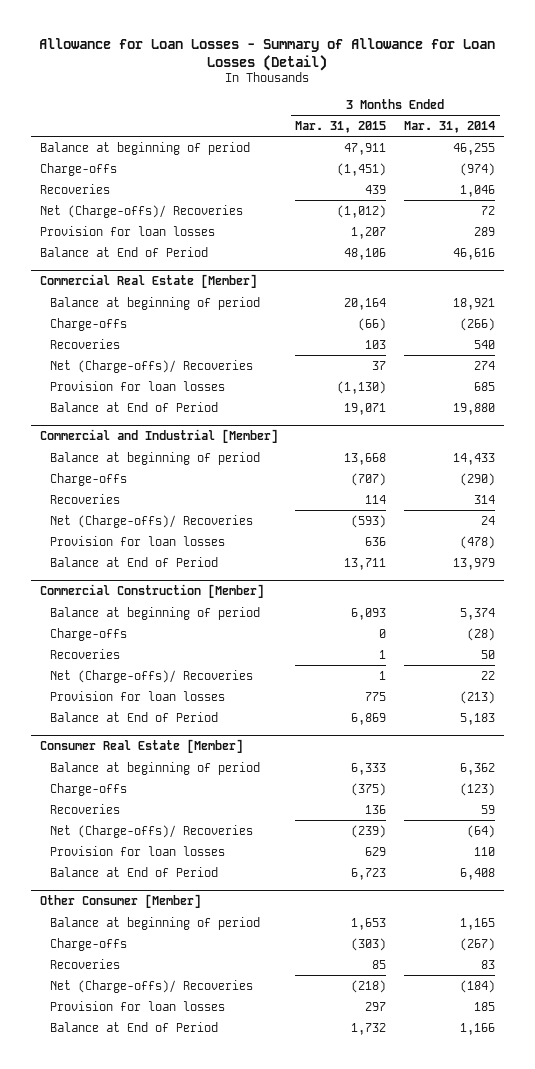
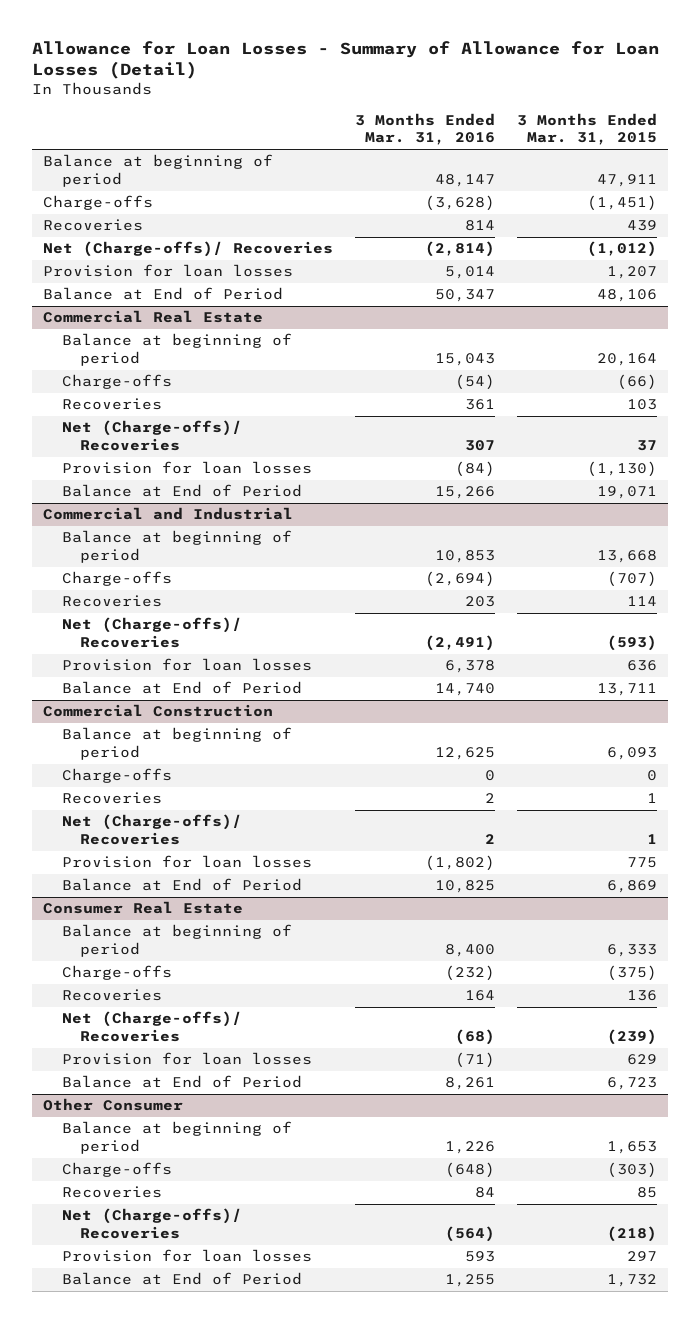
- | 3 Months Ended Mar. 31, 2015 | 3 Months Ended Mar. 31, 2014
+ | 3 Months Ended Mar. 31, 2016 | 3 Months Ended Mar. 31, 2015
- Commercial Real Estate [Member]
+ Commercial Real Estate
- Commercial and Industrial [Member]
+ Commercial and Industrial
- Commercial Construction [Member]
+ Commercial Construction
- Consumer Real Estate [Member]
+ Consumer Real Estate
- Other Consumer [Member]
+ Other Consumer

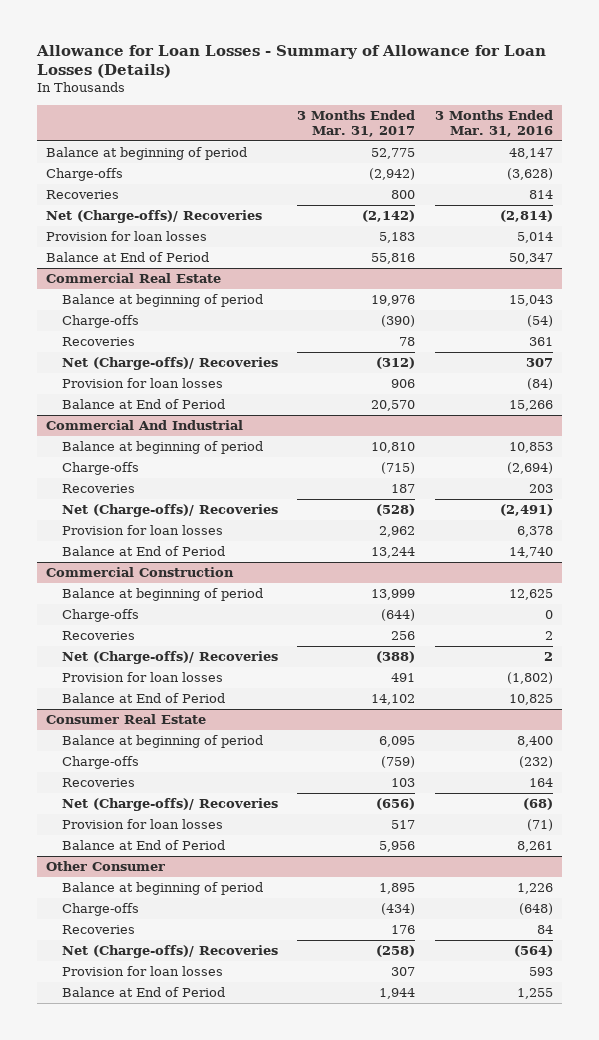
- Allowance for Loan Losses - Summary of Allowance for Loan Losses (Detail)
+ Allowance for Loan Losses - Summary of Allowance for Loan Losses (Details)
- | 3 Months Ended Mar. 31, 2016 | 3 Months Ended Mar. 31, 2015
+ | 3 Months Ended Mar. 31, 2017 | 3 Months Ended Mar. 31, 2016
- Commercial and Industrial
+ Commercial And Industrial

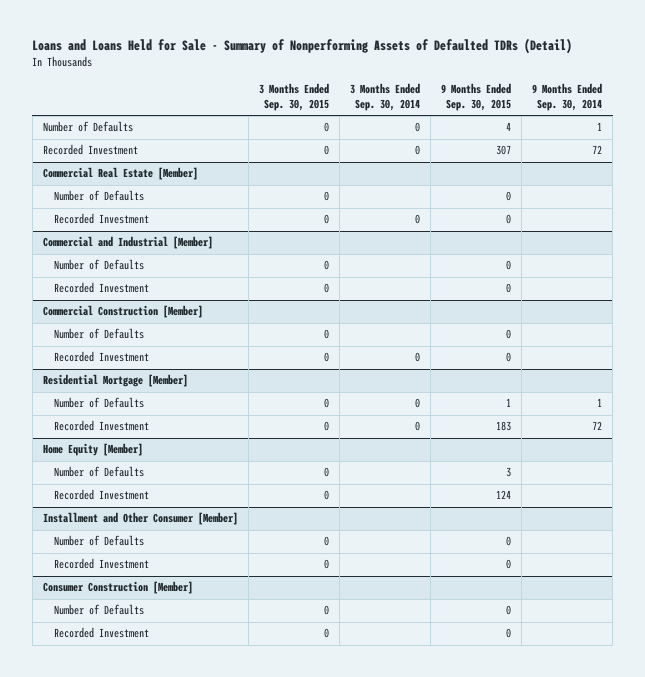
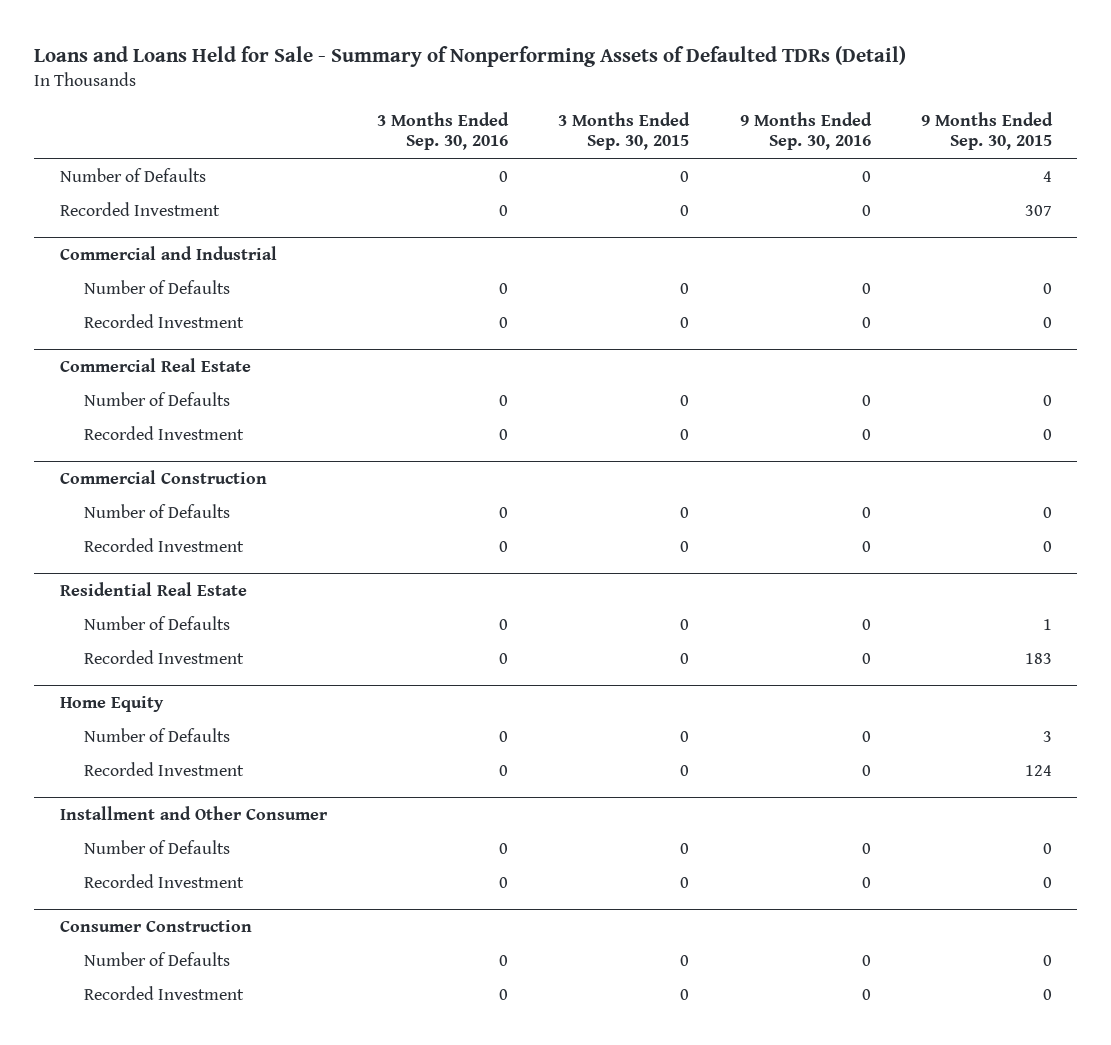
- | 3 Months Ended Sep. 30, 2015 | 3 Months Ended Sep. 30, 2014 | 9 Months Ended Sep. 30, 2015 | 9 Months Ended Sep. 30, 2014
+ | 3 Months Ended Sep. 30, 2016 | 3 Months Ended Sep. 30, 2015 | 9 Months Ended Sep. 30, 2016 | 9 Months Ended Sep. 30, 2015
- Commercial Real Estate [Member]
+ Commercial and Industrial
- Commercial and Industrial [Member]
+ Commercial Real Estate
- Commercial Construction [Member]
+ Commercial Construction
- Residential Mortgage [Member]
+ Residential Real Estate
- Home Equity [Member]
+ Home Equity
- Installment and Other Consumer [Member]
+ Installment and Other Consumer
- Consumer Construction [Member]
+ Consumer Construction

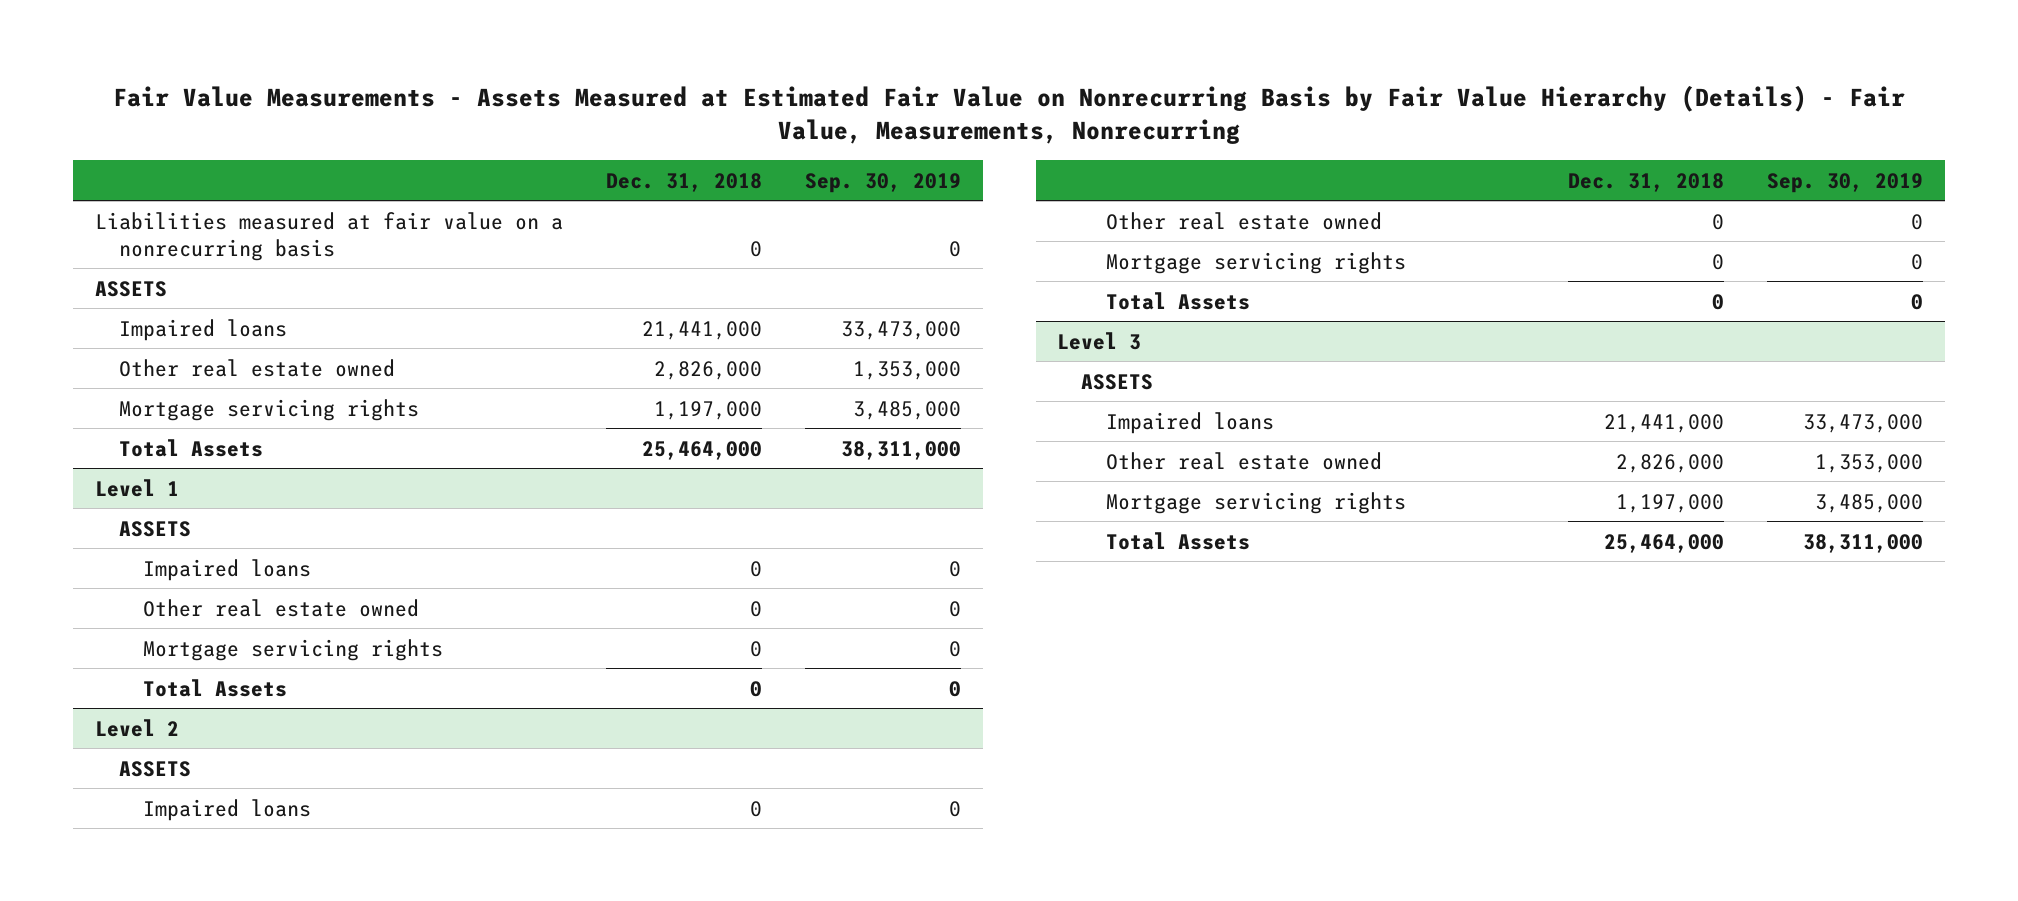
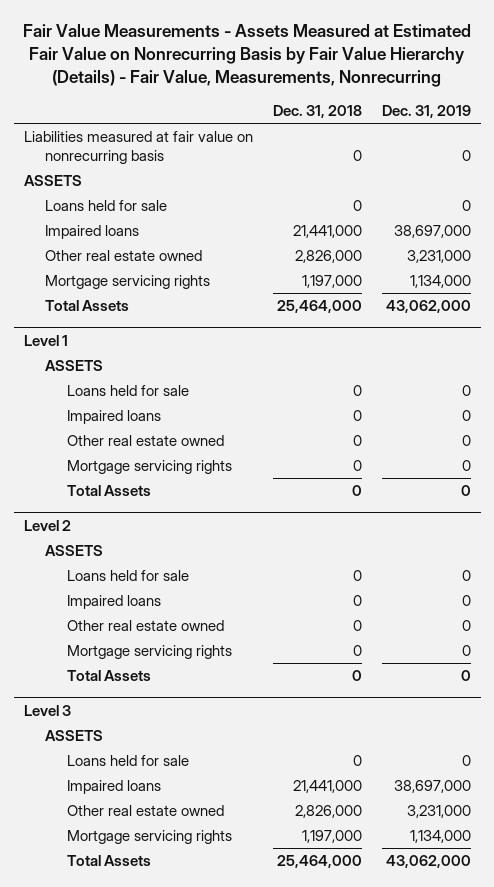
- | Dec. 31, 2018 | Sep. 30, 2019
+ | Dec. 31, 2018 | Dec. 31, 2019
- Liabilities measured at fair value on a nonrecurring basis | 0 | 0
+ Liabilities measured at fair value on nonrecurring basis | 0 | 0
+ Loans held for sale | 0 | 0
@ Level 1
+ Loans held for sale | 0 | 0
@ Level 2
+ Loans held for sale | 0 | 0
@ Level 3
+ Loans held for sale | 0 | 0

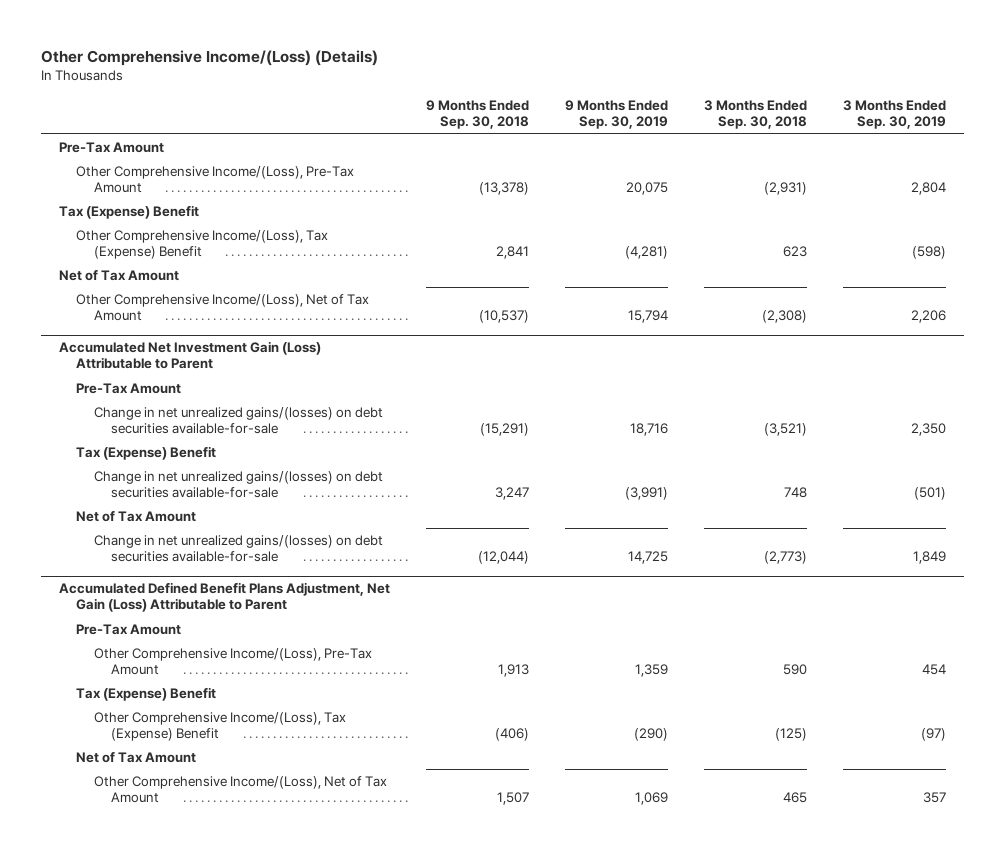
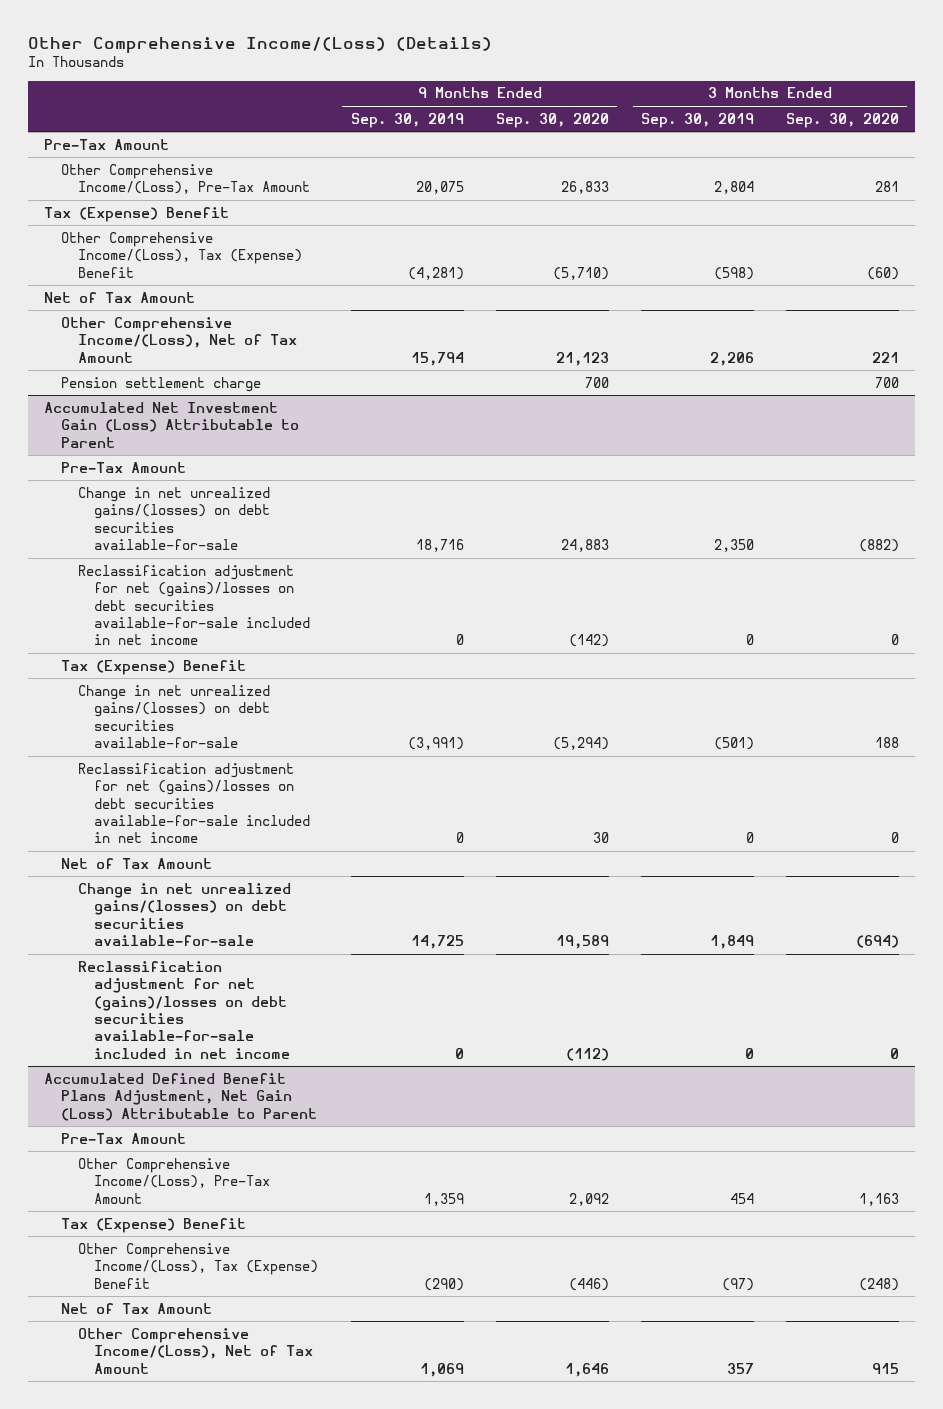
- | 9 Months Ended Sep. 30, 2018 | 9 Months Ended Sep. 30, 2019 | 3 Months Ended Sep. 30, 2018 | 3 Months Ended Sep. 30, 2019
+ | 9 Months Ended Sep. 30, 2019 | 9 Months Ended Sep. 30, 2020 | 3 Months Ended Sep. 30, 2019 | 3 Months Ended Sep. 30, 2020
+ Pension settlement charge | | 700 | | 700
@ Accumulated Net Investment Gain (Loss) Attributable to Parent
+ Reclassification adjustment for net (gains)/losses on debt securities available-for-sale included in net income | 0 | (142) | 0 | 0
+ Reclassification adjustment for net (gains)/losses on debt securities available-for-sale included in net income | 0 | 30 | 0 | 0
+ Reclassification adjustment for net (gains)/losses on debt securities available-for-sale included in net income | 0 | (112) | 0 | 0

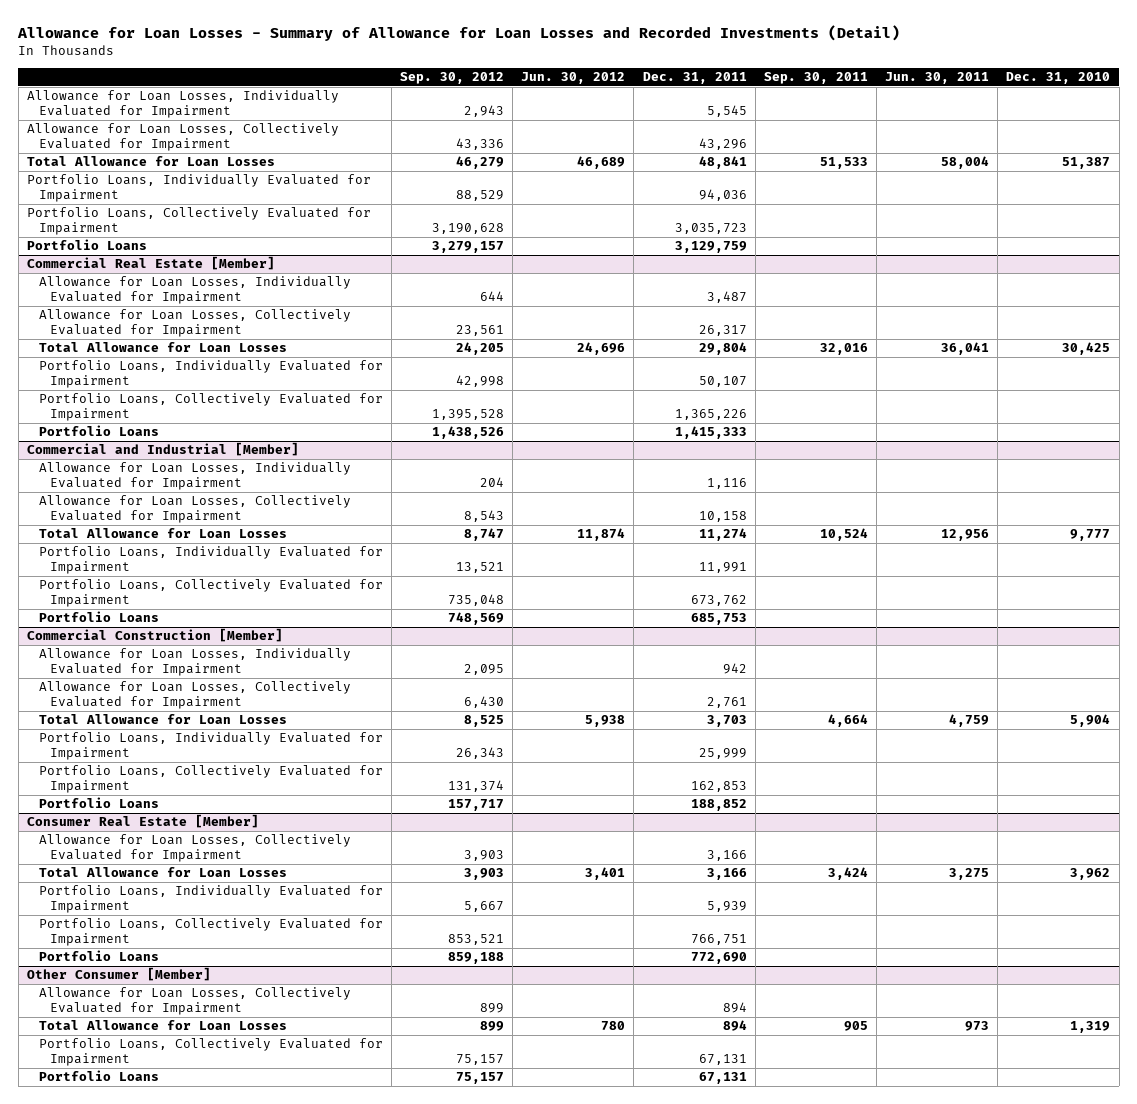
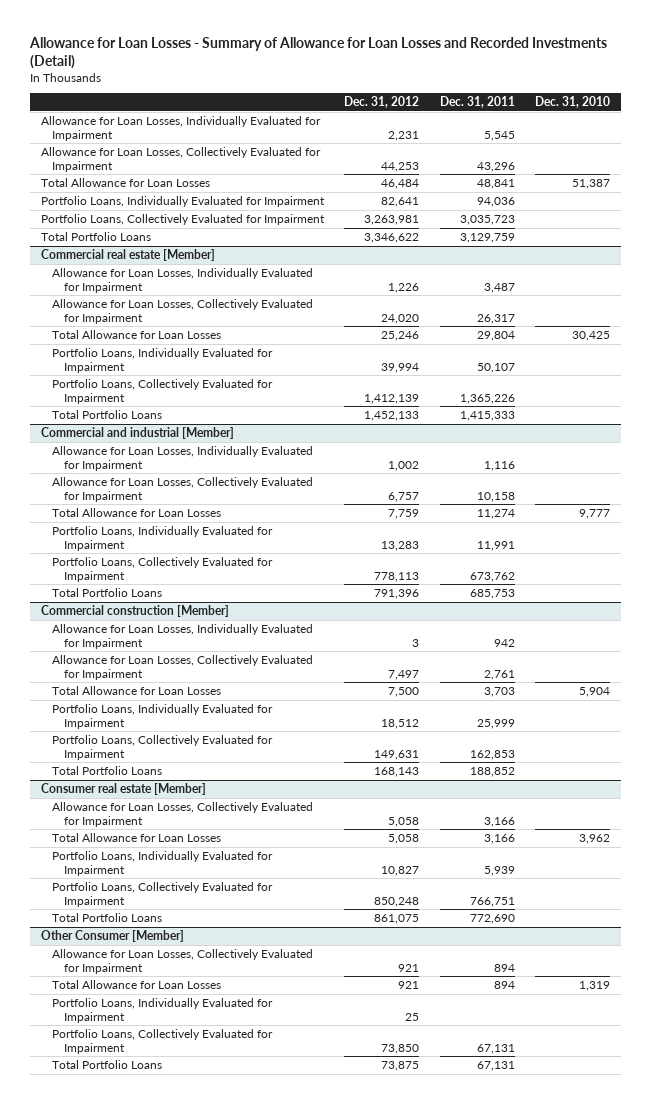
- | Sep. 30, 2012 | Jun. 30, 2012 | Dec. 31, 2011 | Sep. 30, 2011 | Jun. 30, 2011 | Dec. 31, 2010
+ | Dec. 31, 2012 | Dec. 31, 2011 | Dec. 31, 2010
- Portfolio Loans | 3,279,157 | | 3,129,759 | | |
- Commercial Real Estate [Member]
+ Total Portfolio Loans | 3,346,622 | 3,129,759 |
+ Commercial real estate [Member]
- Portfolio Loans | 1,438,526 | | 1,415,333 | | |
- Commercial and Industrial [Member]
+ Total Portfolio Loans | 1,452,133 | 1,415,333 |
+ Commercial and industrial [Member]
- Portfolio Loans | 748,569 | | 685,753 | | |
- Commercial Construction [Member]
+ Total Portfolio Loans | 791,396 | 685,753 |
+ Commercial construction [Member]
- Portfolio Loans | 157,717 | | 188,852 | | |
- Consumer Real Estate [Member]
+ Total Portfolio Loans | 168,143 | 188,852 |
+ Consumer real estate [Member]
- Portfolio Loans | 859,188 | | 772,690 | | |
+ Total Portfolio Loans | 861,075 | 772,690 |
@ Other Consumer [Member]
+ Portfolio Loans, Individually Evaluated for Impairment | 25 | |
- Portfolio Loans | 75,157 | | 67,131 | | |
+ Total Portfolio Loans | 73,875 | 67,131 |

